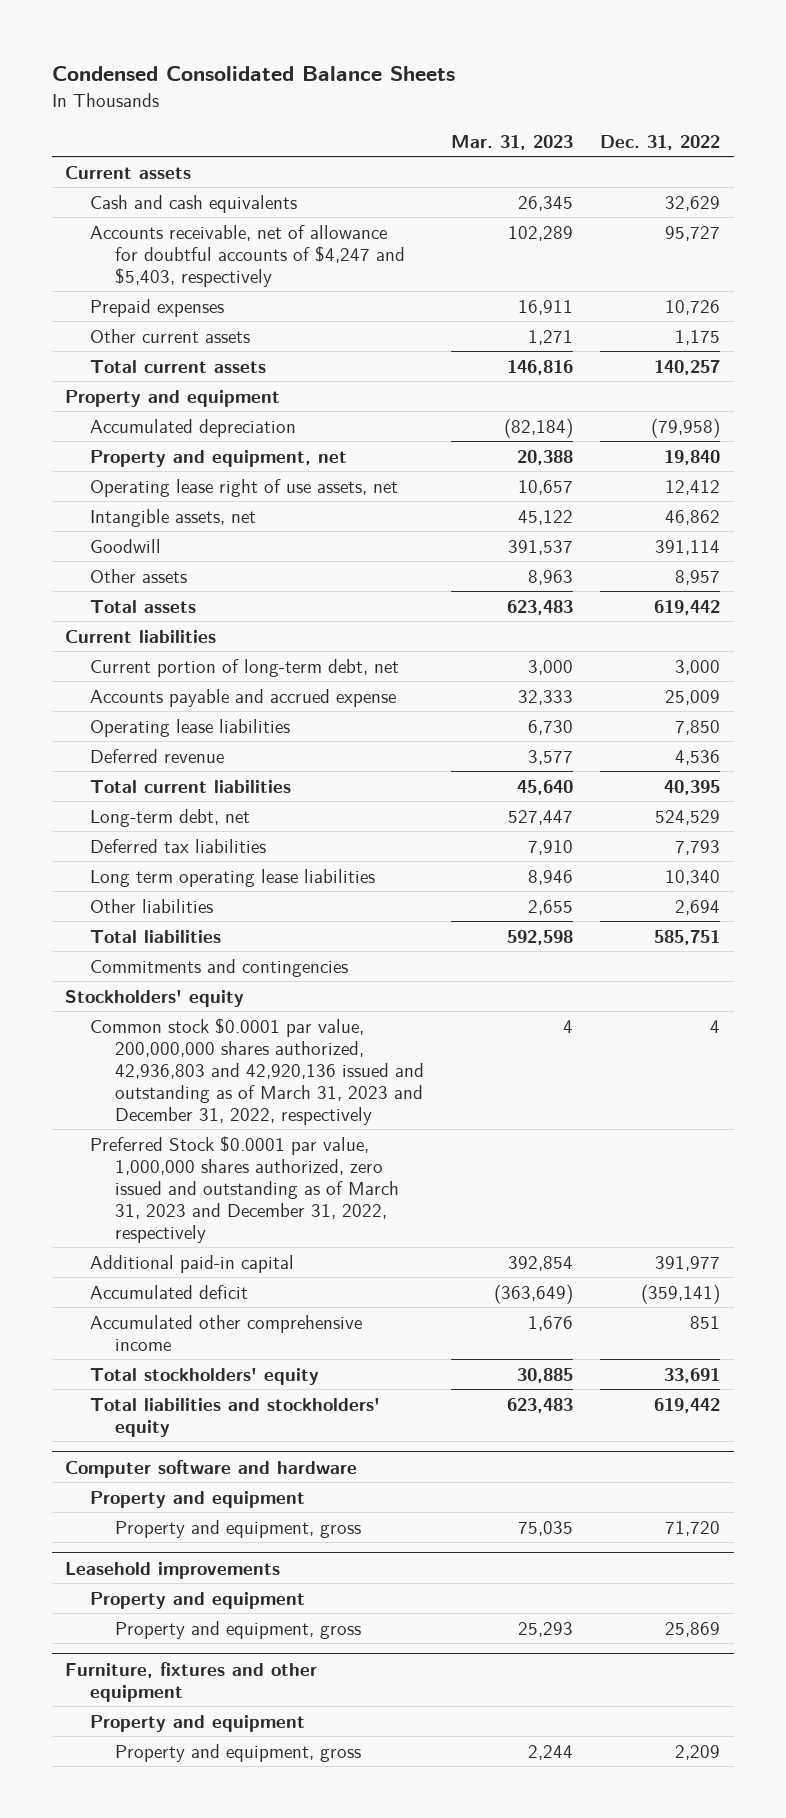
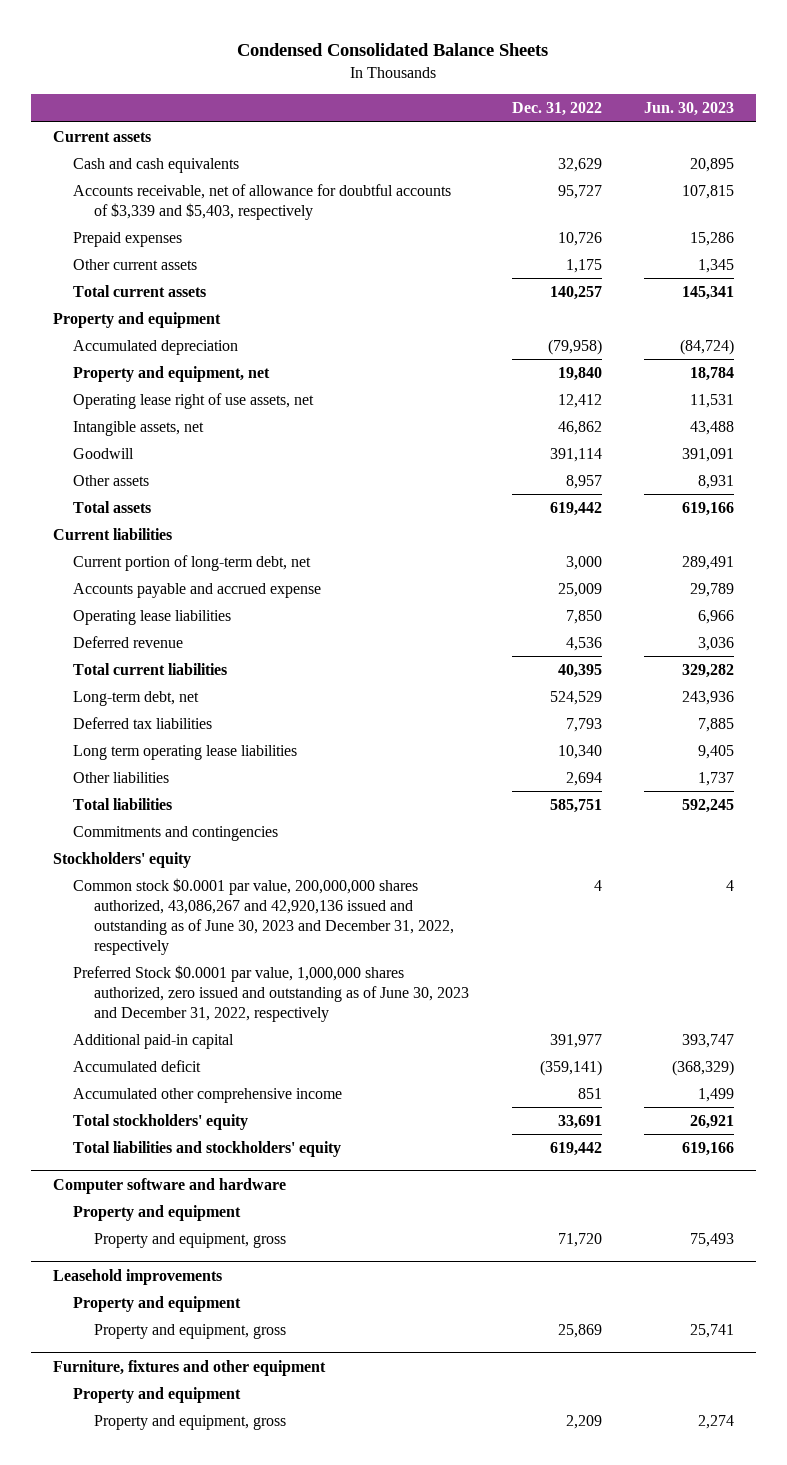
- | Mar. 31, 2023 | Dec. 31, 2022
+ | Dec. 31, 2022 | Jun. 30, 2023
- Accounts receivable, net of allowance for doubtful accounts of $4,247 and $5,403, respectively | 102,289 | 95,727
+ Accounts receivable, net of allowance for doubtful accounts of $3,339 and $5,403, respectively | 95,727 | 107,815
- Common stock $0.0001 par value, 200,000,000 shares authorized, 42,936,803 and 42,920,136 issued and outstanding as of March 31, 2023 and December 31, 2022, respectively | 4 | 4
- Preferred Stock $0.0001 par value, 1,000,000 shares authorized, zero issued and outstanding as of March 31, 2023 and December 31, 2022, respectively
+ Common stock $0.0001 par value, 200,000,000 shares authorized, 43,086,267 and 42,920,136 issued and outstanding as of June 30, 2023 and December 31, 2022, respectively | 4 | 4
+ Preferred Stock $0.0001 par value, 1,000,000 shares authorized, zero issued and outstanding as of June 30, 2023 and December 31, 2022, respectively

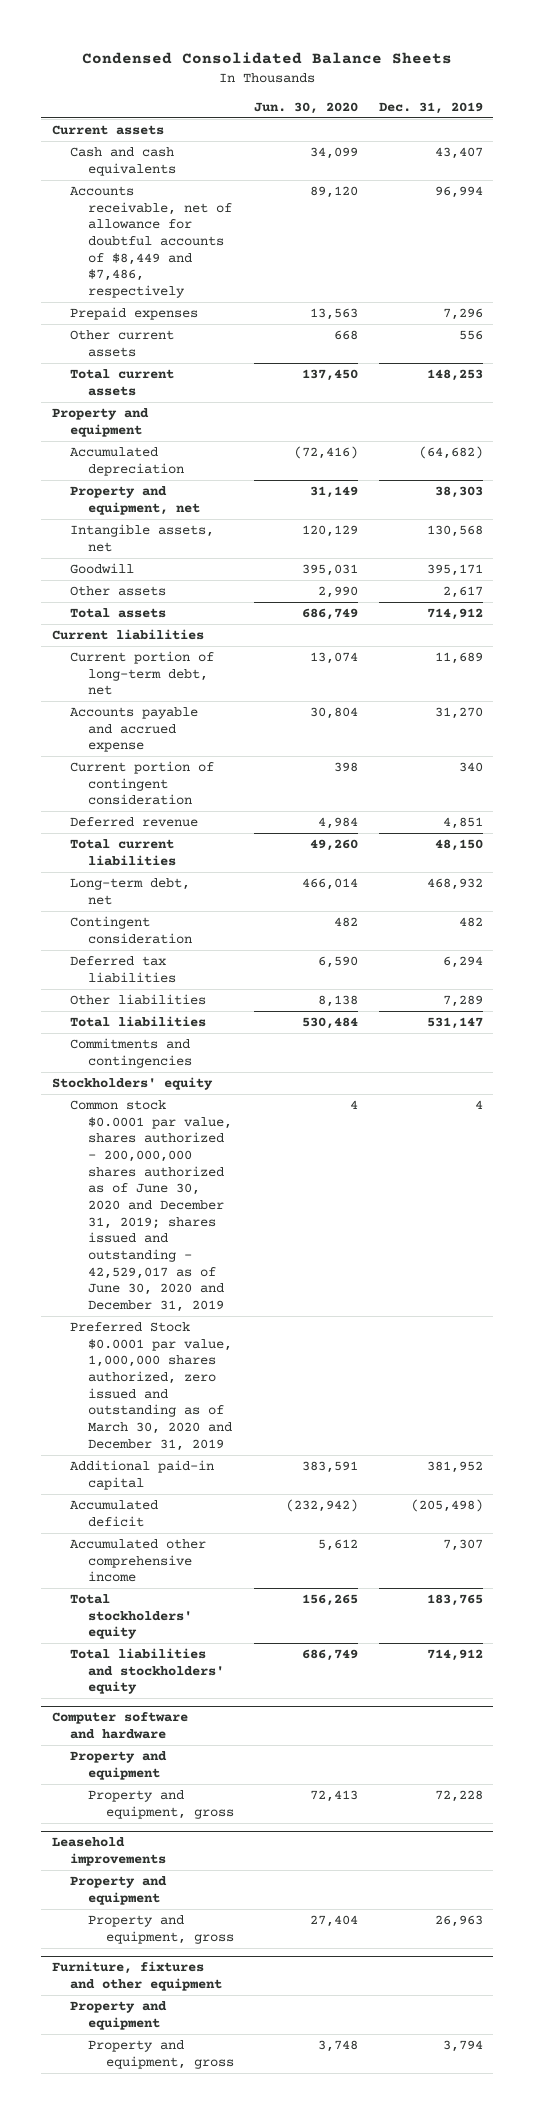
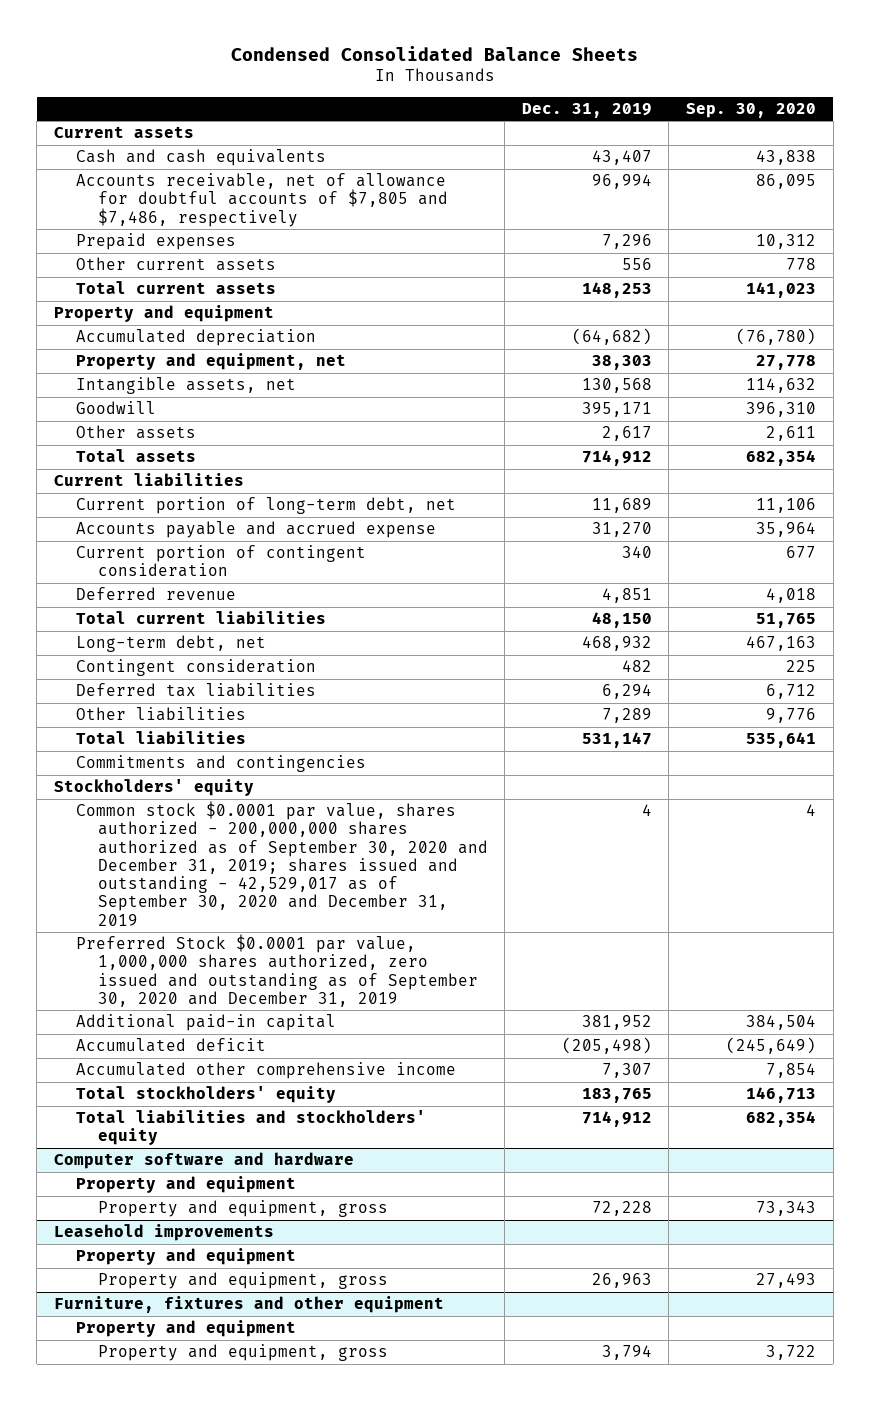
- | Jun. 30, 2020 | Dec. 31, 2019
+ | Dec. 31, 2019 | Sep. 30, 2020
- Accounts receivable, net of allowance for doubtful accounts of $8,449 and $7,486, respectively | 89,120 | 96,994
+ Accounts receivable, net of allowance for doubtful accounts of $7,805 and $7,486, respectively | 96,994 | 86,095
- Common stock $0.0001 par value, shares authorized - 200,000,000 shares authorized as of June 30, 2020 and December 31, 2019; shares issued and outstanding - 42,529,017 as of June 30, 2020 and December 31, 2019 | 4 | 4
- Preferred Stock $0.0001 par value, 1,000,000 shares authorized, zero issued and outstanding as of March 30, 2020 and December 31, 2019
+ Common stock $0.0001 par value, shares authorized - 200,000,000 shares authorized as of September 30, 2020 and December 31, 2019; shares issued and outstanding - 42,529,017 as of September 30, 2020 and December 31, 2019 | 4 | 4
+ Preferred Stock $0.0001 par value, 1,000,000 shares authorized, zero issued and outstanding as of September 30, 2020 and December 31, 2019

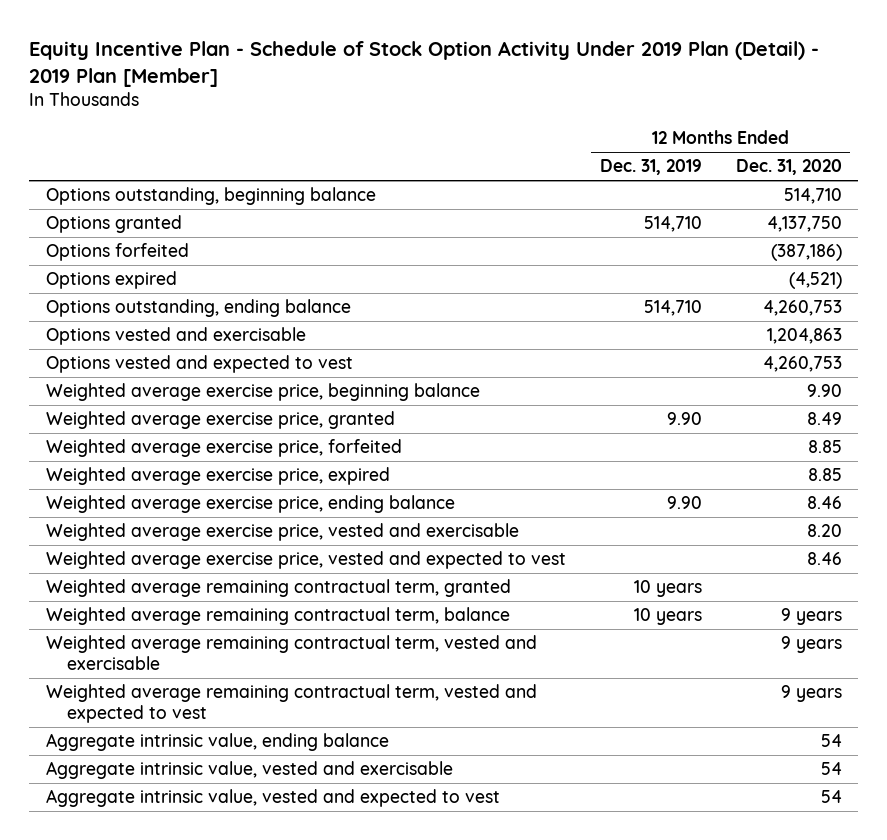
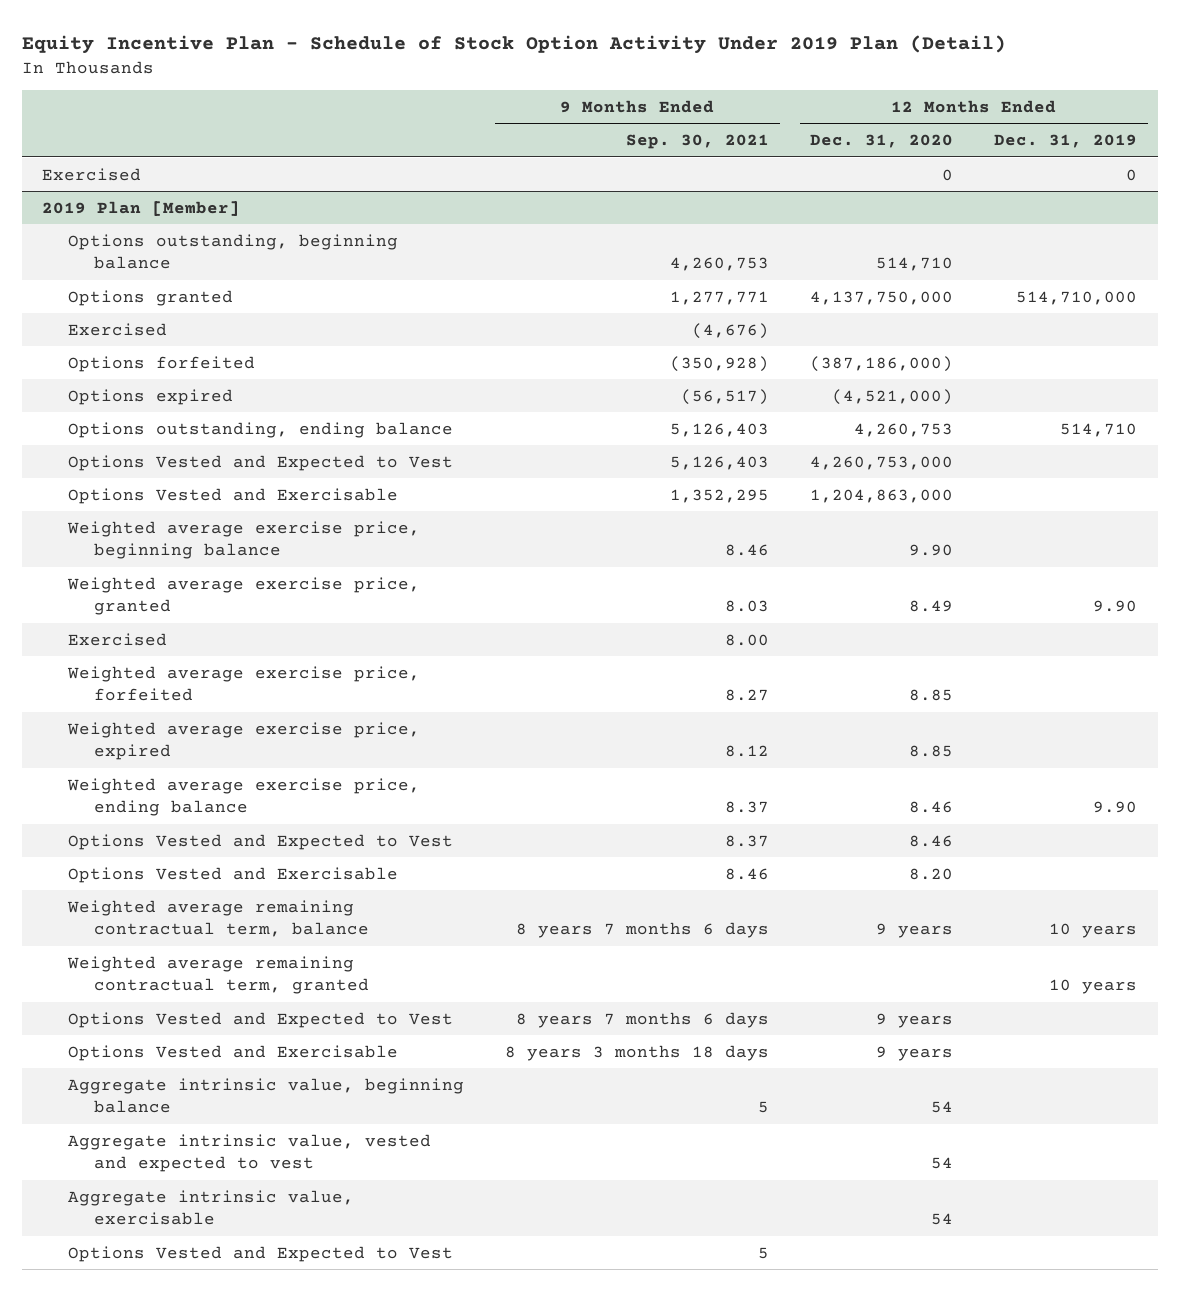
- Equity Incentive Plan - Schedule of Stock Option Activity Under 2019 Plan (Detail) - 2019 Plan [Member]
+ Equity Incentive Plan - Schedule of Stock Option Activity Under 2019 Plan (Detail)
- | 12 Months Ended Dec. 31, 2019 | 12 Months Ended Dec. 31, 2020
+ | 9 Months Ended Sep. 30, 2021 | 12 Months Ended Dec. 31, 2020 | 12 Months Ended Dec. 31, 2019
+ Exercised | | 0 | 0
+ 2019 Plan [Member]
- Options granted | 514,710 | 4,137,750
- Options forfeited | | (387,186)
- Options expired | | (4,521)
+ Options granted | 1,277,771 | 4,137,750,000 | 514,710,000
+ Exercised | (4,676) | |
+ Options forfeited | (350,928) | (387,186,000) |
+ Options expired | (56,517) | (4,521,000) |
- Options vested and exercisable | | 1,204,863
- Options vested and expected to vest | | 4,260,753
+ Options Vested and Expected to Vest | 5,126,403 | 4,260,753,000 |
+ Options Vested and Exercisable | 1,352,295 | 1,204,863,000 |
+ Exercised | 8.00 | |
- Weighted average exercise price, vested and exercisable | | 8.20
- Weighted average exercise price, vested and expected to vest | | 8.46
- Weighted average remaining contractual term, granted | 10 years |
+ Options Vested and Expected to Vest | 8.37 | 8.46 |
+ Options Vested and Exercisable | 8.46 | 8.20 |
- Weighted average remaining contractual term, vested and exercisable | | 9 years
- Weighted average remaining contractual term, vested and expected to vest | | 9 years
- Aggregate intrinsic value, ending balance | | 54
- Aggregate intrinsic value, vested and exercisable | | 54
+ Weighted average remaining contractual term, granted | | | 10 years
+ Options Vested and Expected to Vest | 8 years 7 months 6 days | 9 years |
+ Options Vested and Exercisable | 8 years 3 months 18 days | 9 years |
+ Aggregate intrinsic value, beginning balance | 5 | 54 |
+ Aggregate intrinsic value, exercisable | | 54 |
+ Options Vested and Expected to Vest | 5 | |

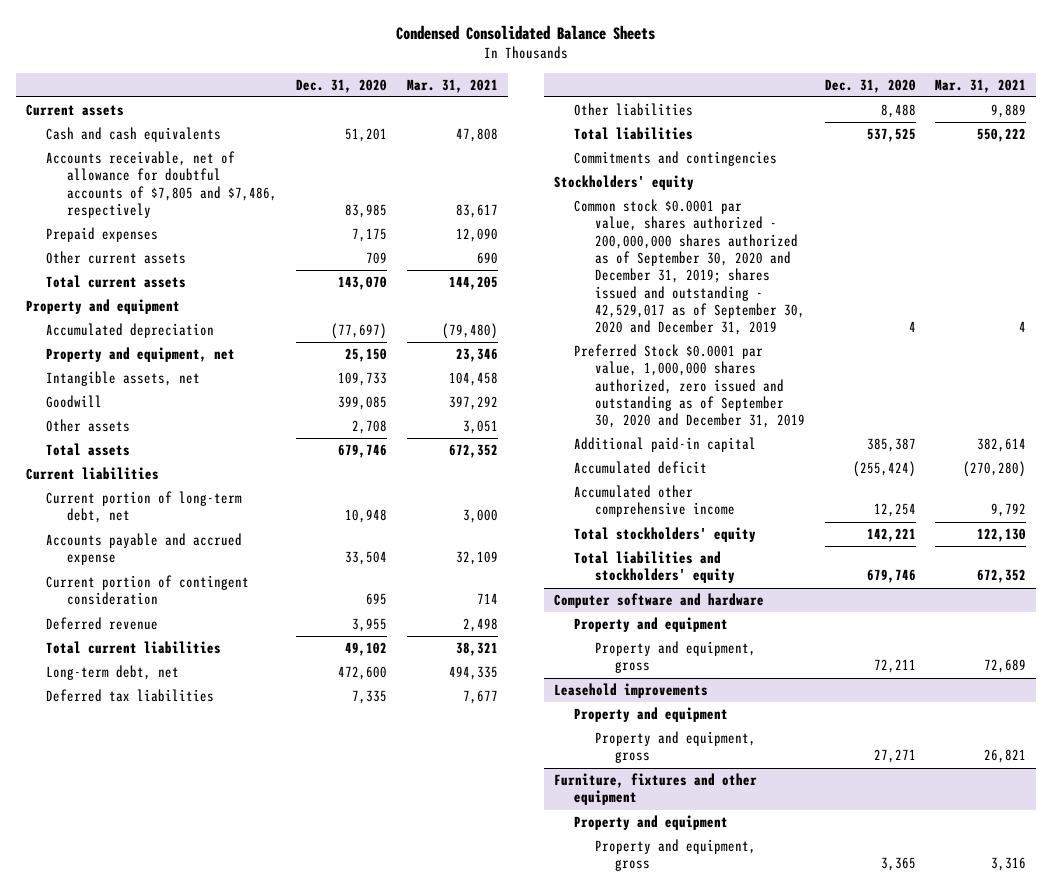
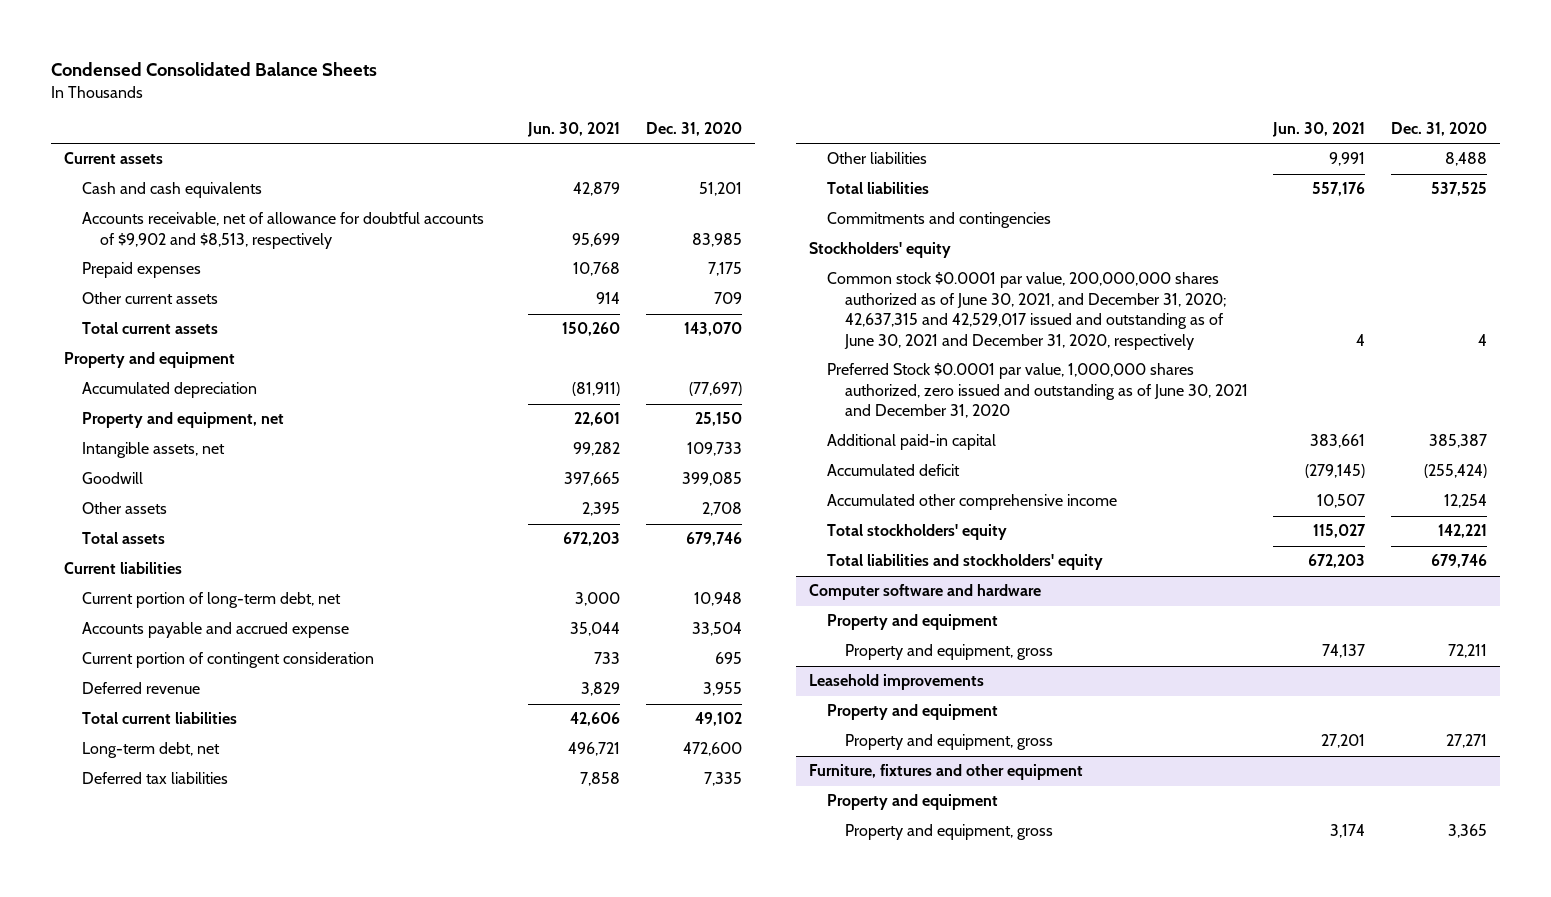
- | Dec. 31, 2020 | Mar. 31, 2021
+ | Jun. 30, 2021 | Dec. 31, 2020
- Accounts receivable, net of allowance for doubtful accounts of $7,805 and $7,486, respectively | 83,985 | 83,617
+ Accounts receivable, net of allowance for doubtful accounts of $9,902 and $8,513, respectively | 95,699 | 83,985
- Common stock $0.0001 par value, shares authorized - 200,000,000 shares authorized as of September 30, 2020 and December 31, 2019; shares issued and outstanding - 42,529,017 as of September 30, 2020 and December 31, 2019 | 4 | 4
- Preferred Stock $0.0001 par value, 1,000,000 shares authorized, zero issued and outstanding as of September 30, 2020 and December 31, 2019
+ Common stock $0.0001 par value, 200,000,000 shares authorized as of June 30, 2021, and December 31, 2020; 42,637,315 and 42,529,017 issued and outstanding as of June 30, 2021 and December 31, 2020, respectively | 4 | 4
+ Preferred Stock $0.0001 par value, 1,000,000 shares authorized, zero issued and outstanding as of June 30, 2021 and December 31, 2020

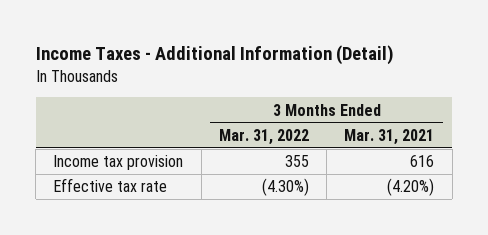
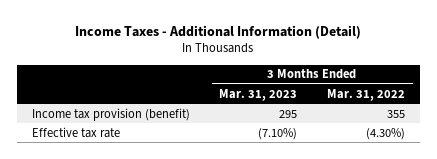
- | 3 Months Ended Mar. 31, 2022 | 3 Months Ended Mar. 31, 2021
+ | 3 Months Ended Mar. 31, 2023 | 3 Months Ended Mar. 31, 2022
- Income tax provision | 355 | 616
+ Income tax provision (benefit) | 295 | 355

